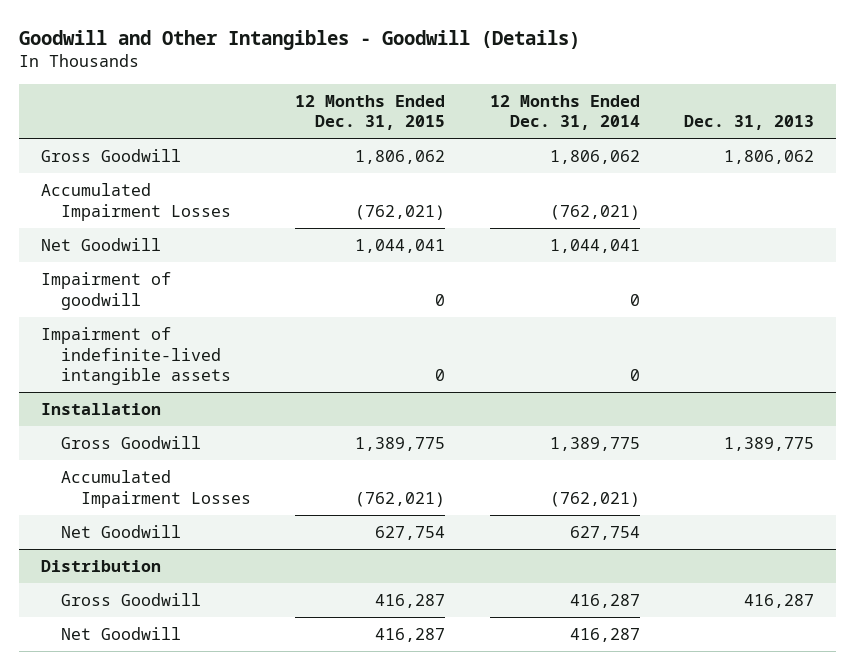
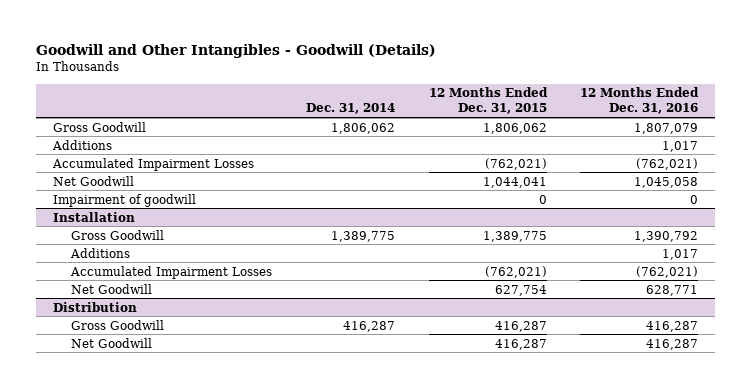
- | 12 Months Ended Dec. 31, 2015 | 12 Months Ended Dec. 31, 2014 | Dec. 31, 2013
+ | Dec. 31, 2014 | 12 Months Ended Dec. 31, 2015 | 12 Months Ended Dec. 31, 2016
+ Additions | | | 1,017
- Impairment of indefinite-lived intangible assets | 0 | 0 |
@ Installation
+ Additions | | | 1,017

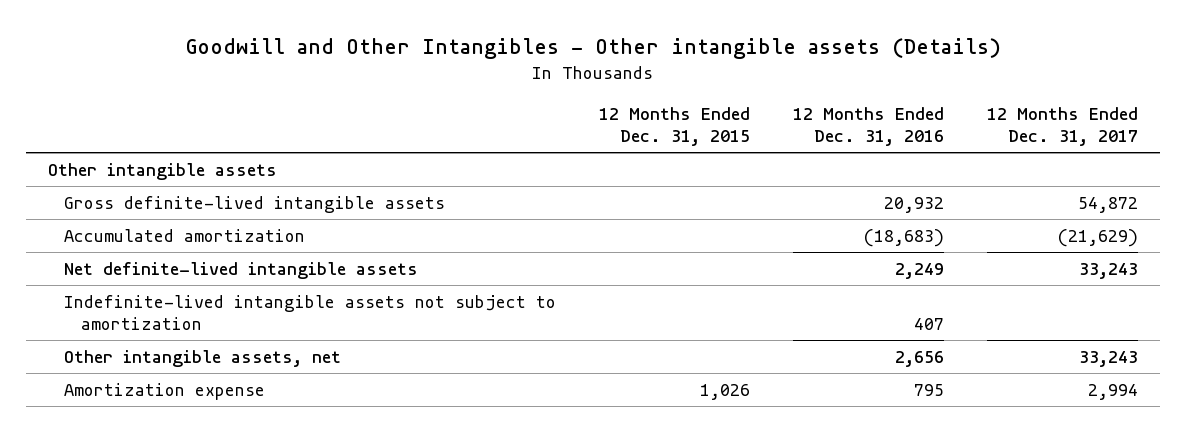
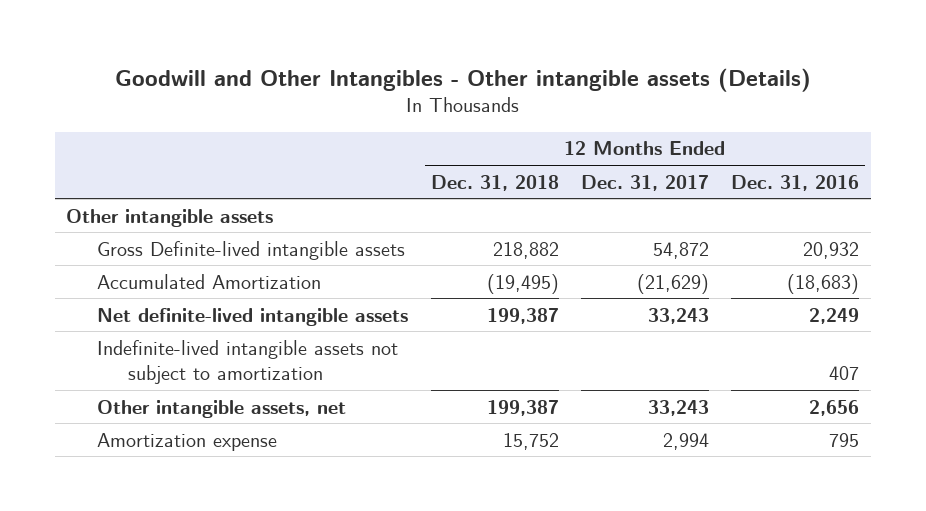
- | 12 Months Ended Dec. 31, 2015 | 12 Months Ended Dec. 31, 2016 | 12 Months Ended Dec. 31, 2017
+ | 12 Months Ended Dec. 31, 2018 | 12 Months Ended Dec. 31, 2017 | 12 Months Ended Dec. 31, 2016
- Gross definite-lived intangible assets | | 20,932 | 54,872
- Accumulated amortization | | (18,683) | (21,629)
+ Gross Definite-lived intangible assets | 218,882 | 54,872 | 20,932
+ Accumulated Amortization | (19,495) | (21,629) | (18,683)

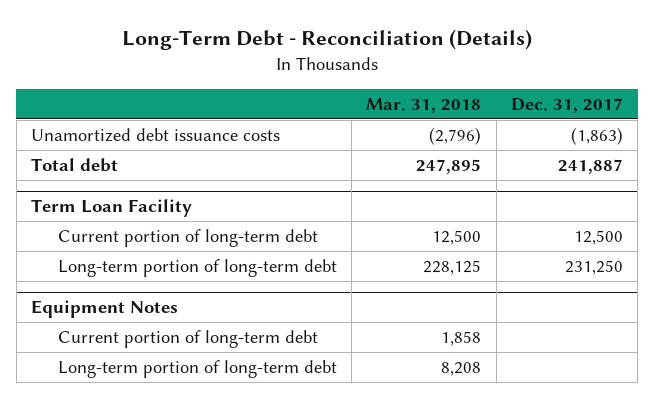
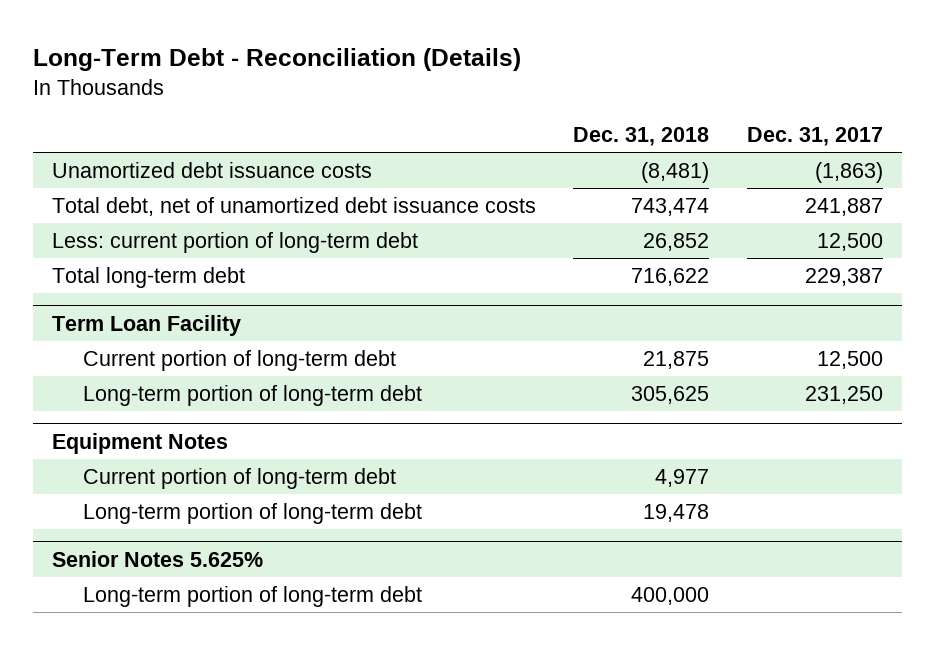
- | Mar. 31, 2018 | Dec. 31, 2017
+ | Dec. 31, 2018 | Dec. 31, 2017
- Total debt | 247,895 | 241,887
+ Total debt, net of unamortized debt issuance costs | 743,474 | 241,887
+ Less: current portion of long-term debt | 26,852 | 12,500
+ Total long-term debt | 716,622 | 229,387
+ Senior Notes 5.625%
+ Long-term portion of long-term debt | 400,000 |

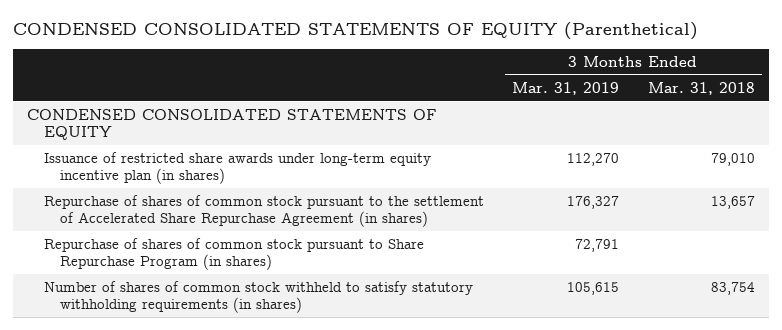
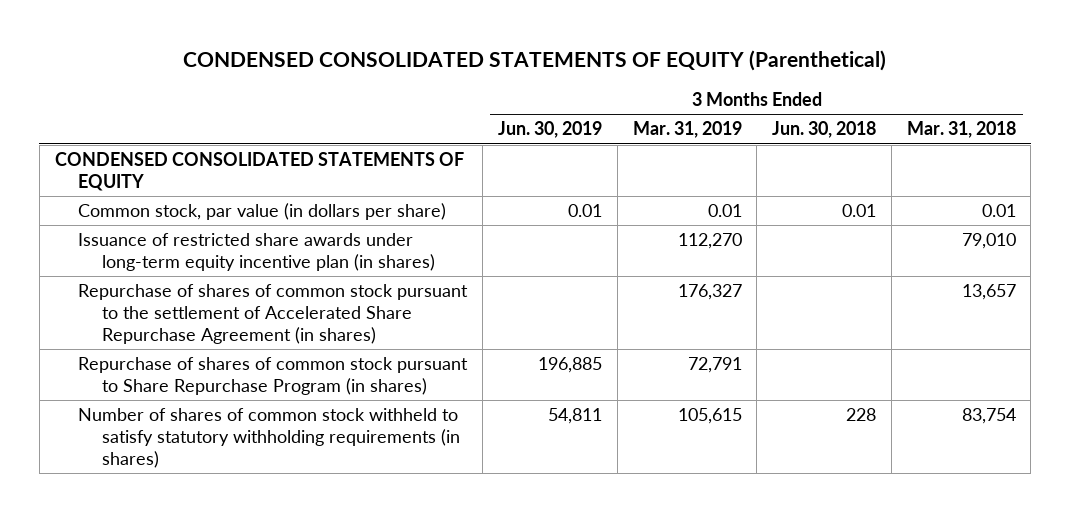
- | 3 Months Ended Mar. 31, 2019 | 3 Months Ended Mar. 31, 2018
+ | 3 Months Ended Jun. 30, 2019 | 3 Months Ended Mar. 31, 2019 | 3 Months Ended Jun. 30, 2018 | 3 Months Ended Mar. 31, 2018
+ Common stock, par value (in dollars per share) | 0.01 | 0.01 | 0.01 | 0.01

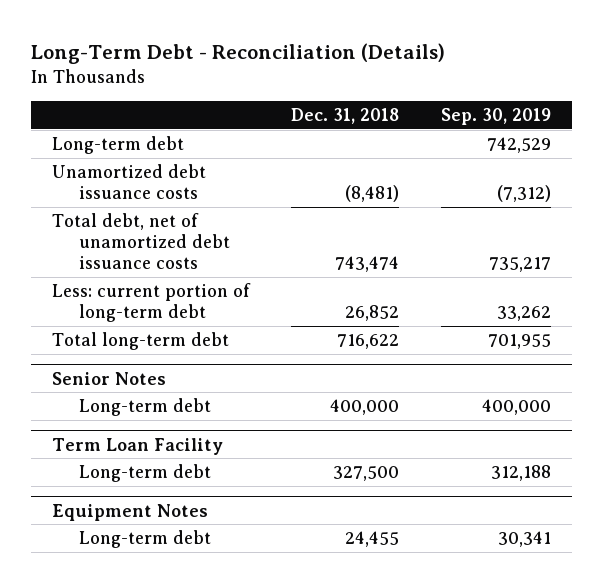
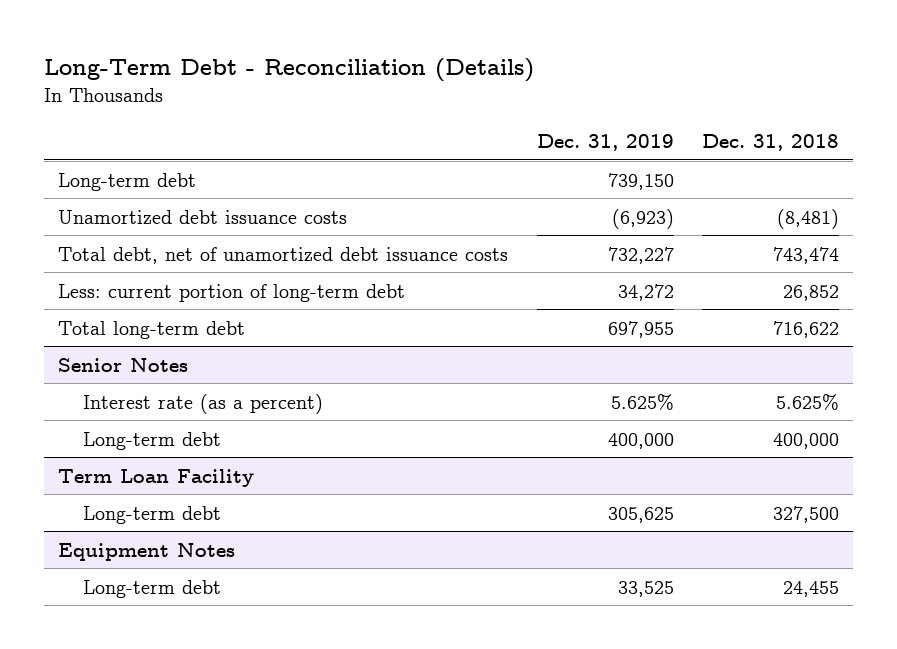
- | Dec. 31, 2018 | Sep. 30, 2019
+ | Dec. 31, 2019 | Dec. 31, 2018
@ Senior Notes
+ Interest rate (as a percent) | 5.625% | 5.625%

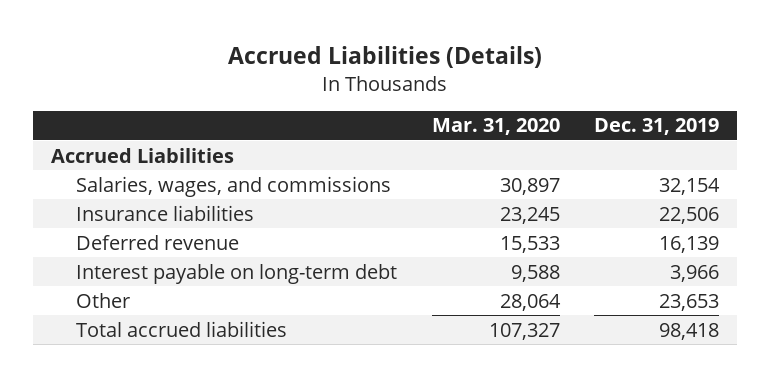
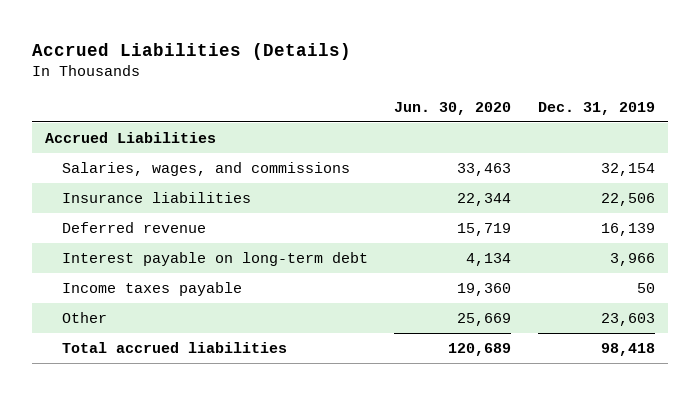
- | Mar. 31, 2020 | Dec. 31, 2019
+ | Jun. 30, 2020 | Dec. 31, 2019
- Other | 28,064 | 23,653
+ Income taxes payable | 19,360 | 50
+ Other | 25,669 | 23,603

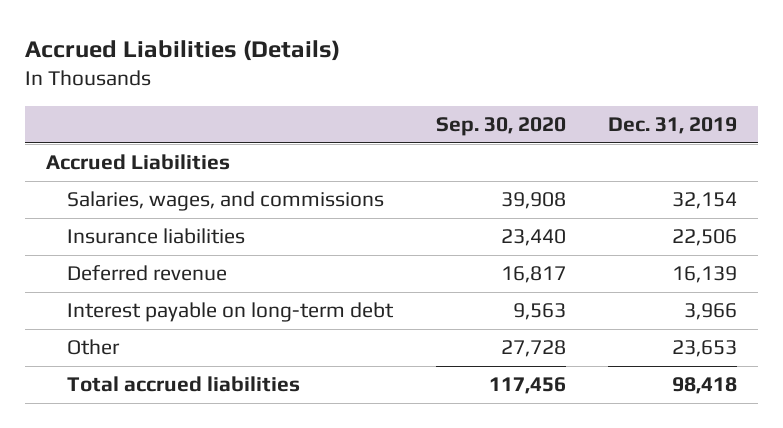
- | Jun. 30, 2020 | Dec. 31, 2019
+ | Sep. 30, 2020 | Dec. 31, 2019
- Income taxes payable | 19,360 | 50
- Other | 25,669 | 23,603
+ Other | 27,728 | 23,653

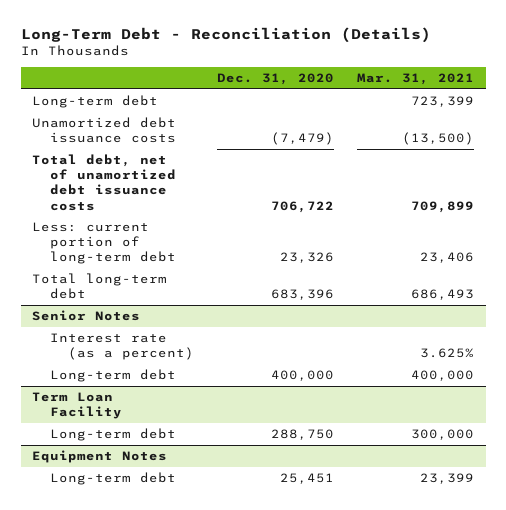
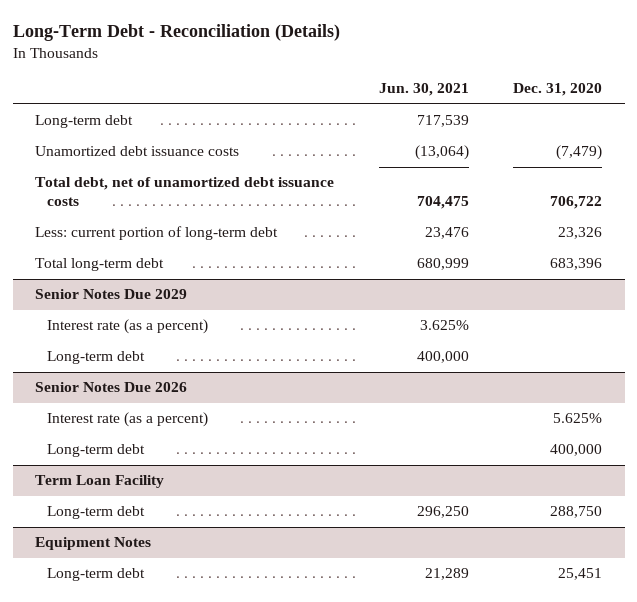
- | Dec. 31, 2020 | Mar. 31, 2021
+ | Jun. 30, 2021 | Dec. 31, 2020
- Senior Notes
+ Senior Notes Due 2029
+ Long-term debt | 400,000 |
+ Senior Notes Due 2026
+ Interest rate (as a percent) | | 5.625%

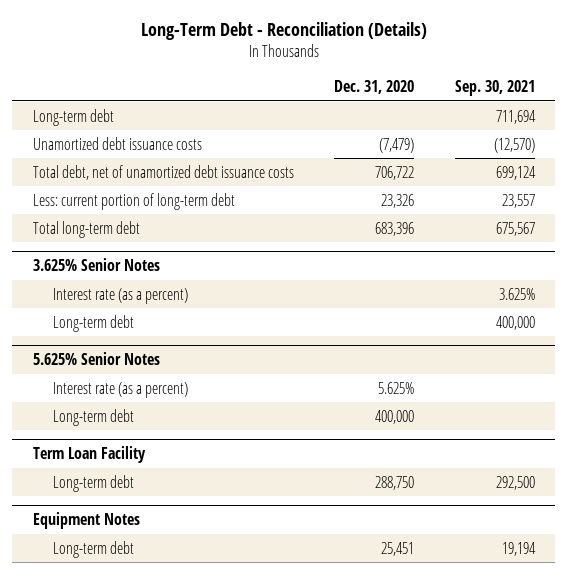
- | Jun. 30, 2021 | Dec. 31, 2020
+ | Dec. 31, 2020 | Sep. 30, 2021
- Senior Notes Due 2029
+ 3.625% Senior Notes
- Senior Notes Due 2026
+ 5.625% Senior Notes

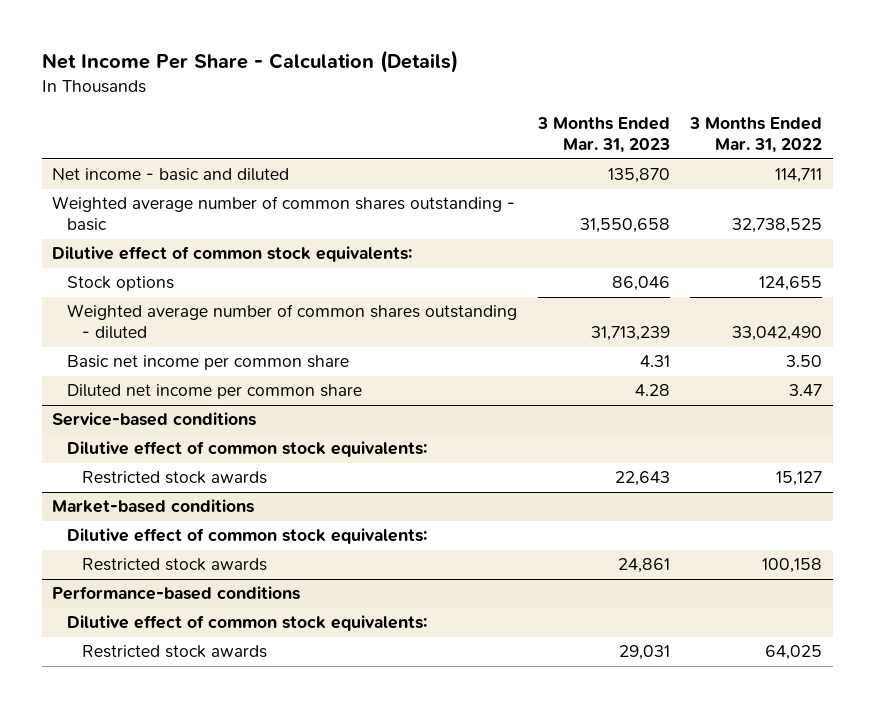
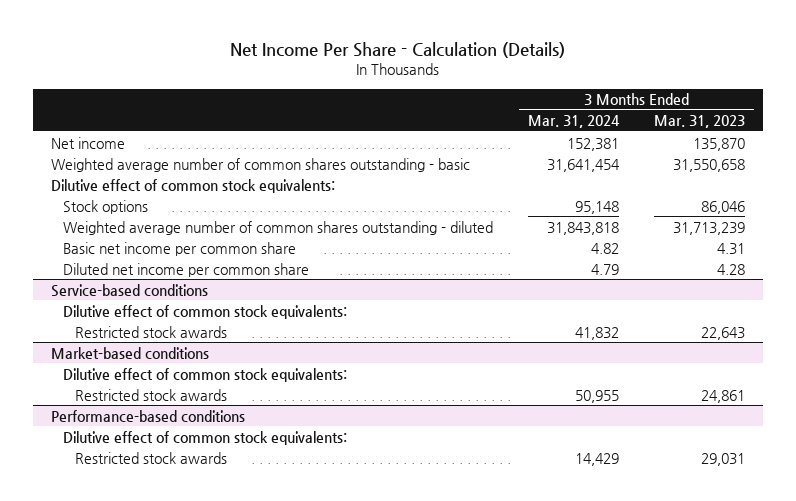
- | 3 Months Ended Mar. 31, 2023 | 3 Months Ended Mar. 31, 2022
+ | 3 Months Ended Mar. 31, 2024 | 3 Months Ended Mar. 31, 2023
- Net income - basic and diluted | 135,870 | 114,711
+ Net income | 152,381 | 135,870

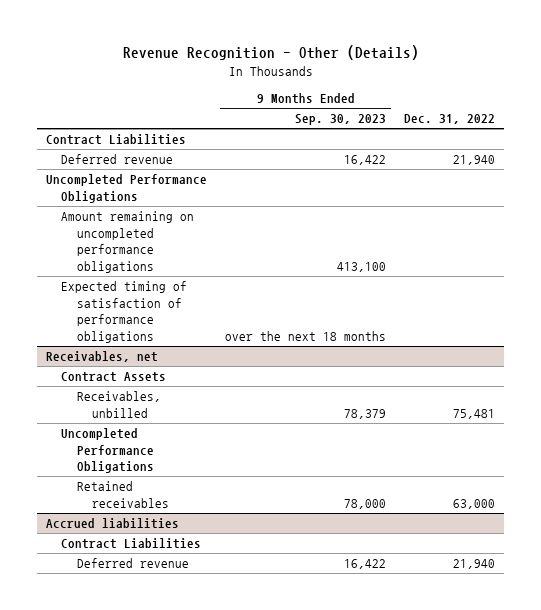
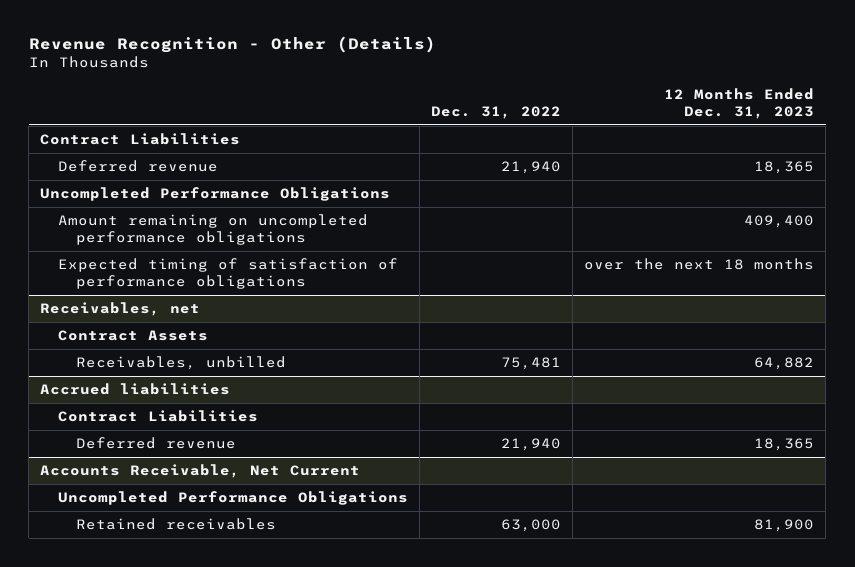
- | 9 Months Ended Sep. 30, 2023 | Dec. 31, 2022
+ | Dec. 31, 2022 | 12 Months Ended Dec. 31, 2023
@ Receivables, net
- Uncompleted Performance Obligations
- Retained receivables | 78,000 | 63,000
+ Accounts Receivable, Net Current
+ Uncompleted Performance Obligations
+ Retained receivables | 63,000 | 81,900

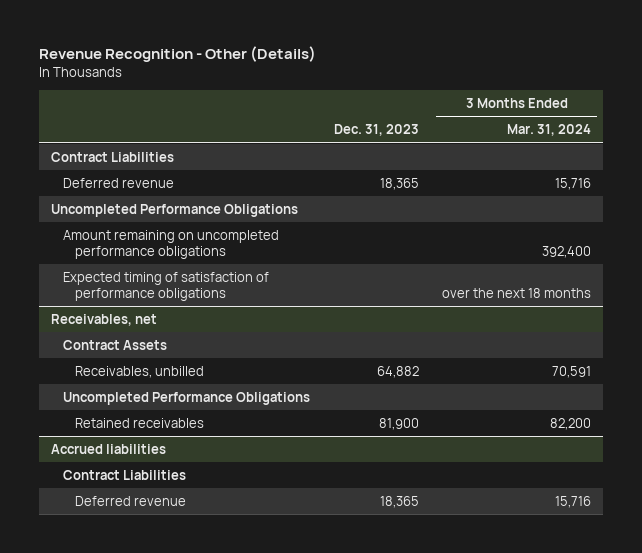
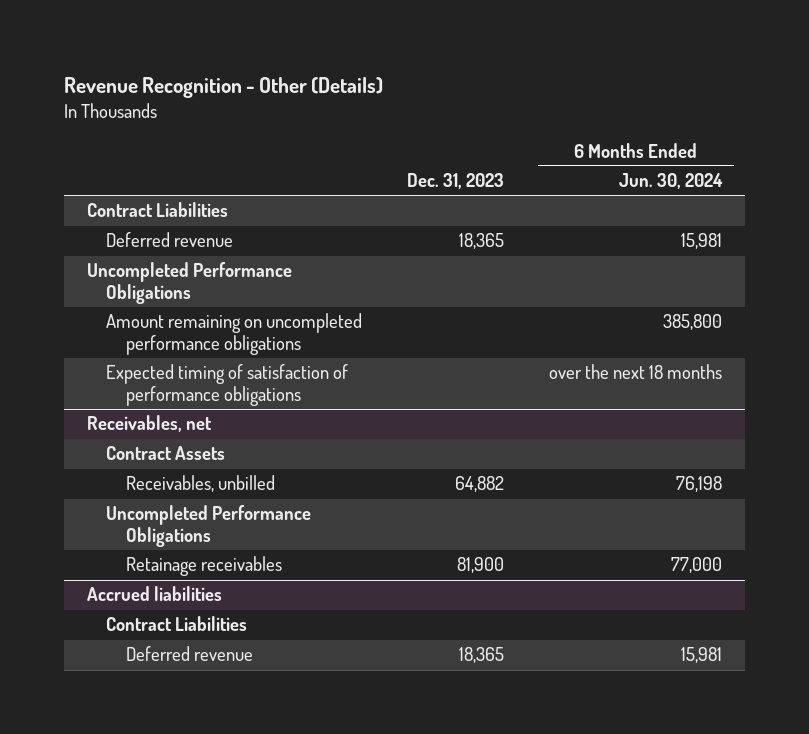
- | Dec. 31, 2023 | 3 Months Ended Mar. 31, 2024
+ | Dec. 31, 2023 | 6 Months Ended Jun. 30, 2024
@ Receivables, net
- Retained receivables | 81,900 | 82,200
+ Retainage receivables | 81,900 | 77,000

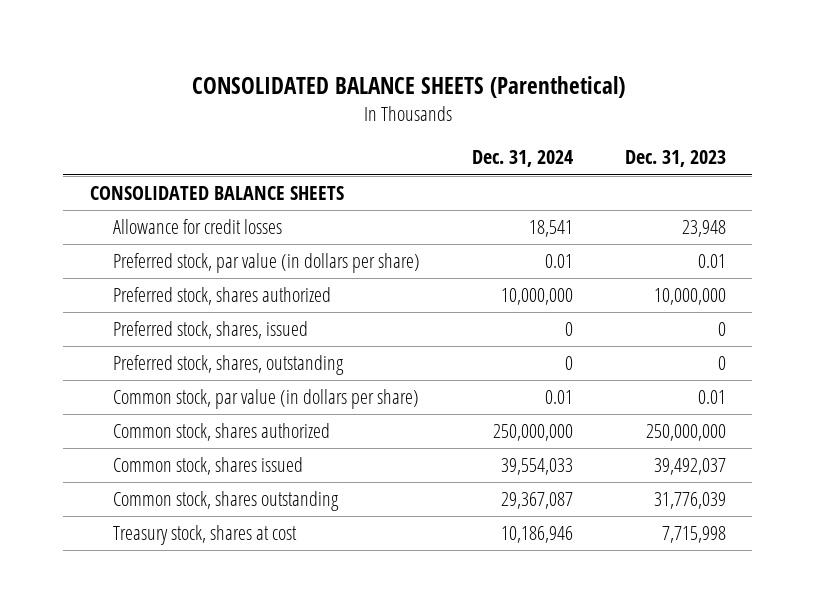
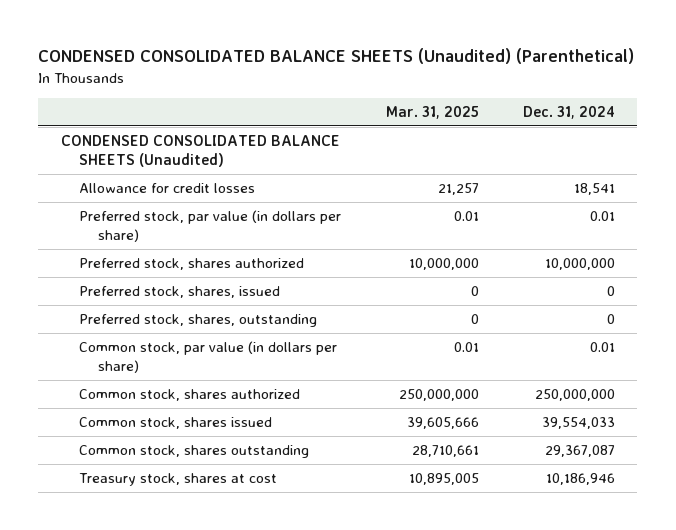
- CONSOLIDATED BALANCE SHEETS (Parenthetical)
+ CONDENSED CONSOLIDATED BALANCE SHEETS (Unaudited) (Parenthetical)
- | Dec. 31, 2024 | Dec. 31, 2023
+ | Mar. 31, 2025 | Dec. 31, 2024
- CONSOLIDATED BALANCE SHEETS
+ CONDENSED CONSOLIDATED BALANCE SHEETS (Unaudited)

